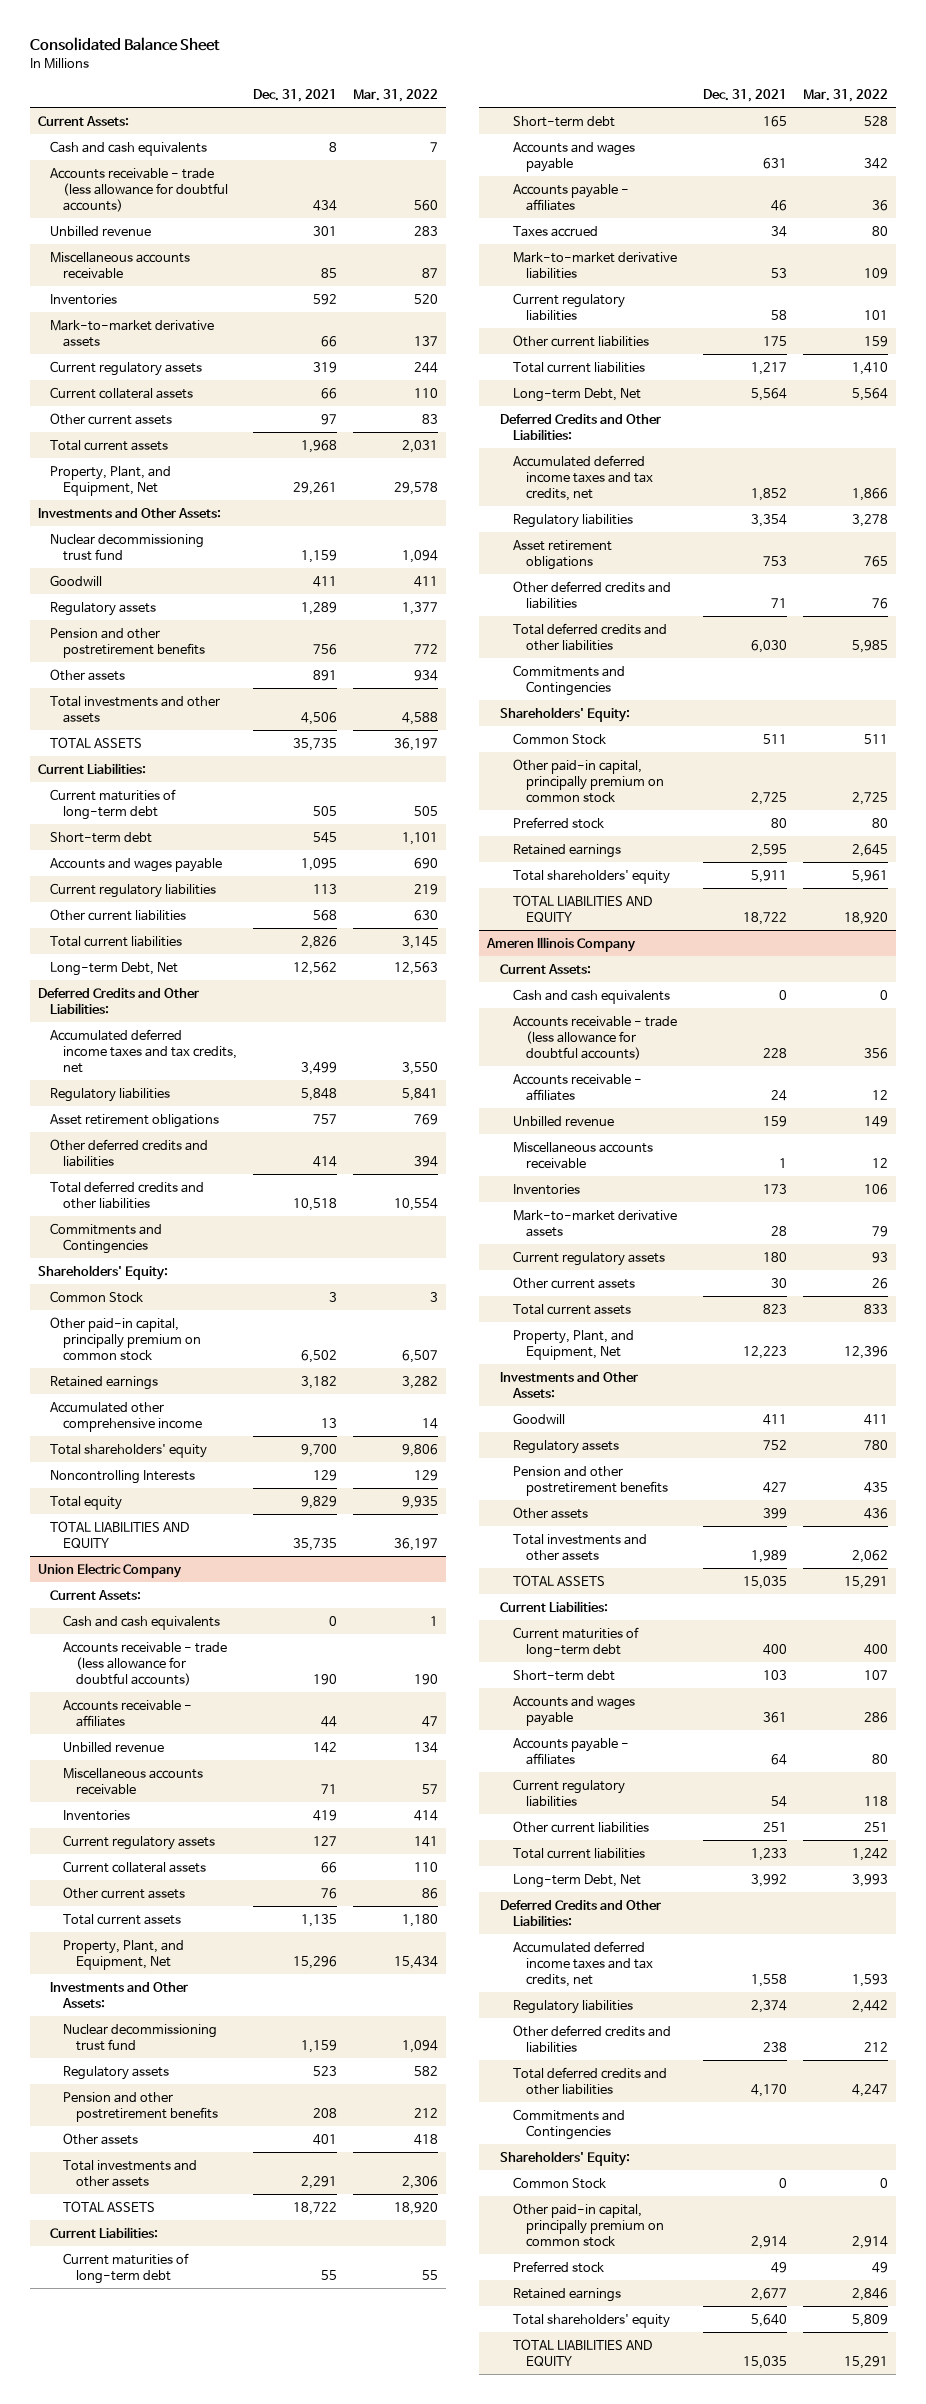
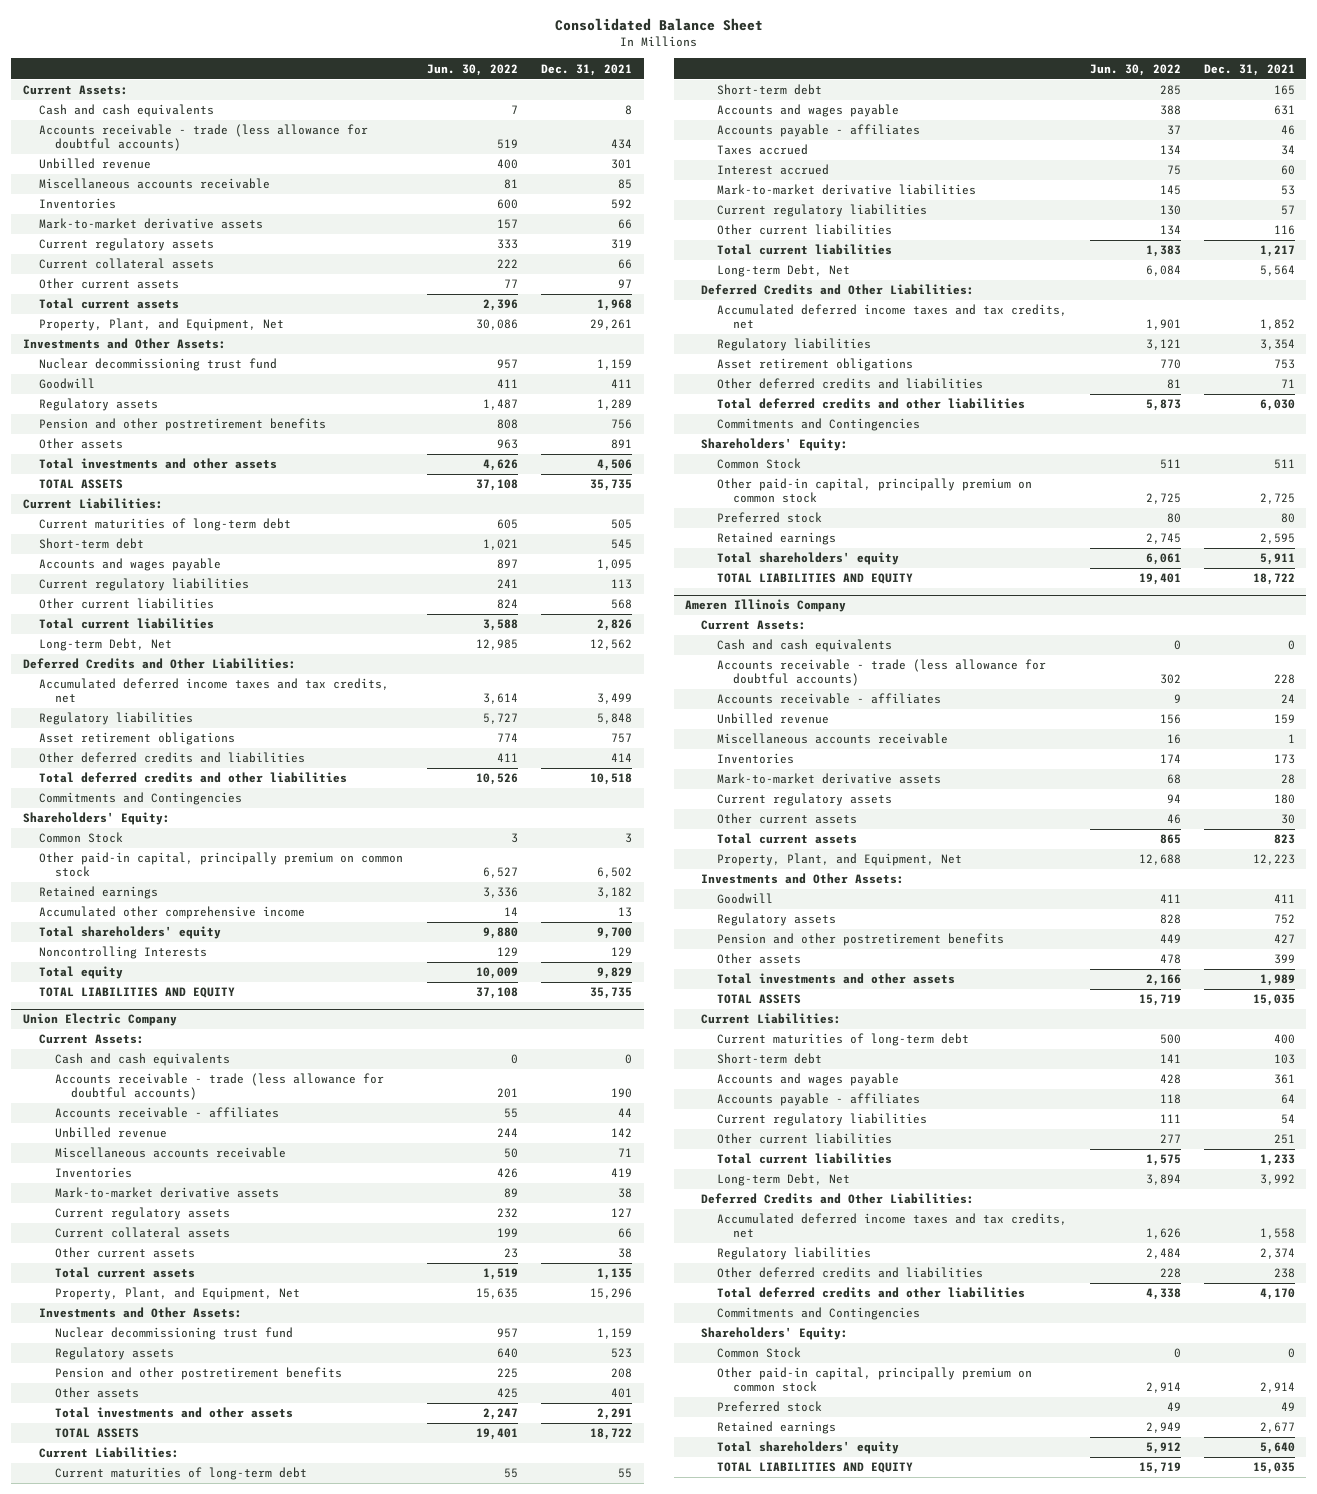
- | Dec. 31, 2021 | Mar. 31, 2022
+ | Jun. 30, 2022 | Dec. 31, 2021
@ Union Electric Company
+ Mark-to-market derivative assets | 89 | 38
- Other current assets | 76 | 86
+ Other current assets | 23 | 38
+ Interest accrued | 75 | 60
- Current regulatory liabilities | 58 | 101
- Other current liabilities | 175 | 159
+ Current regulatory liabilities | 130 | 57
+ Other current liabilities | 134 | 116

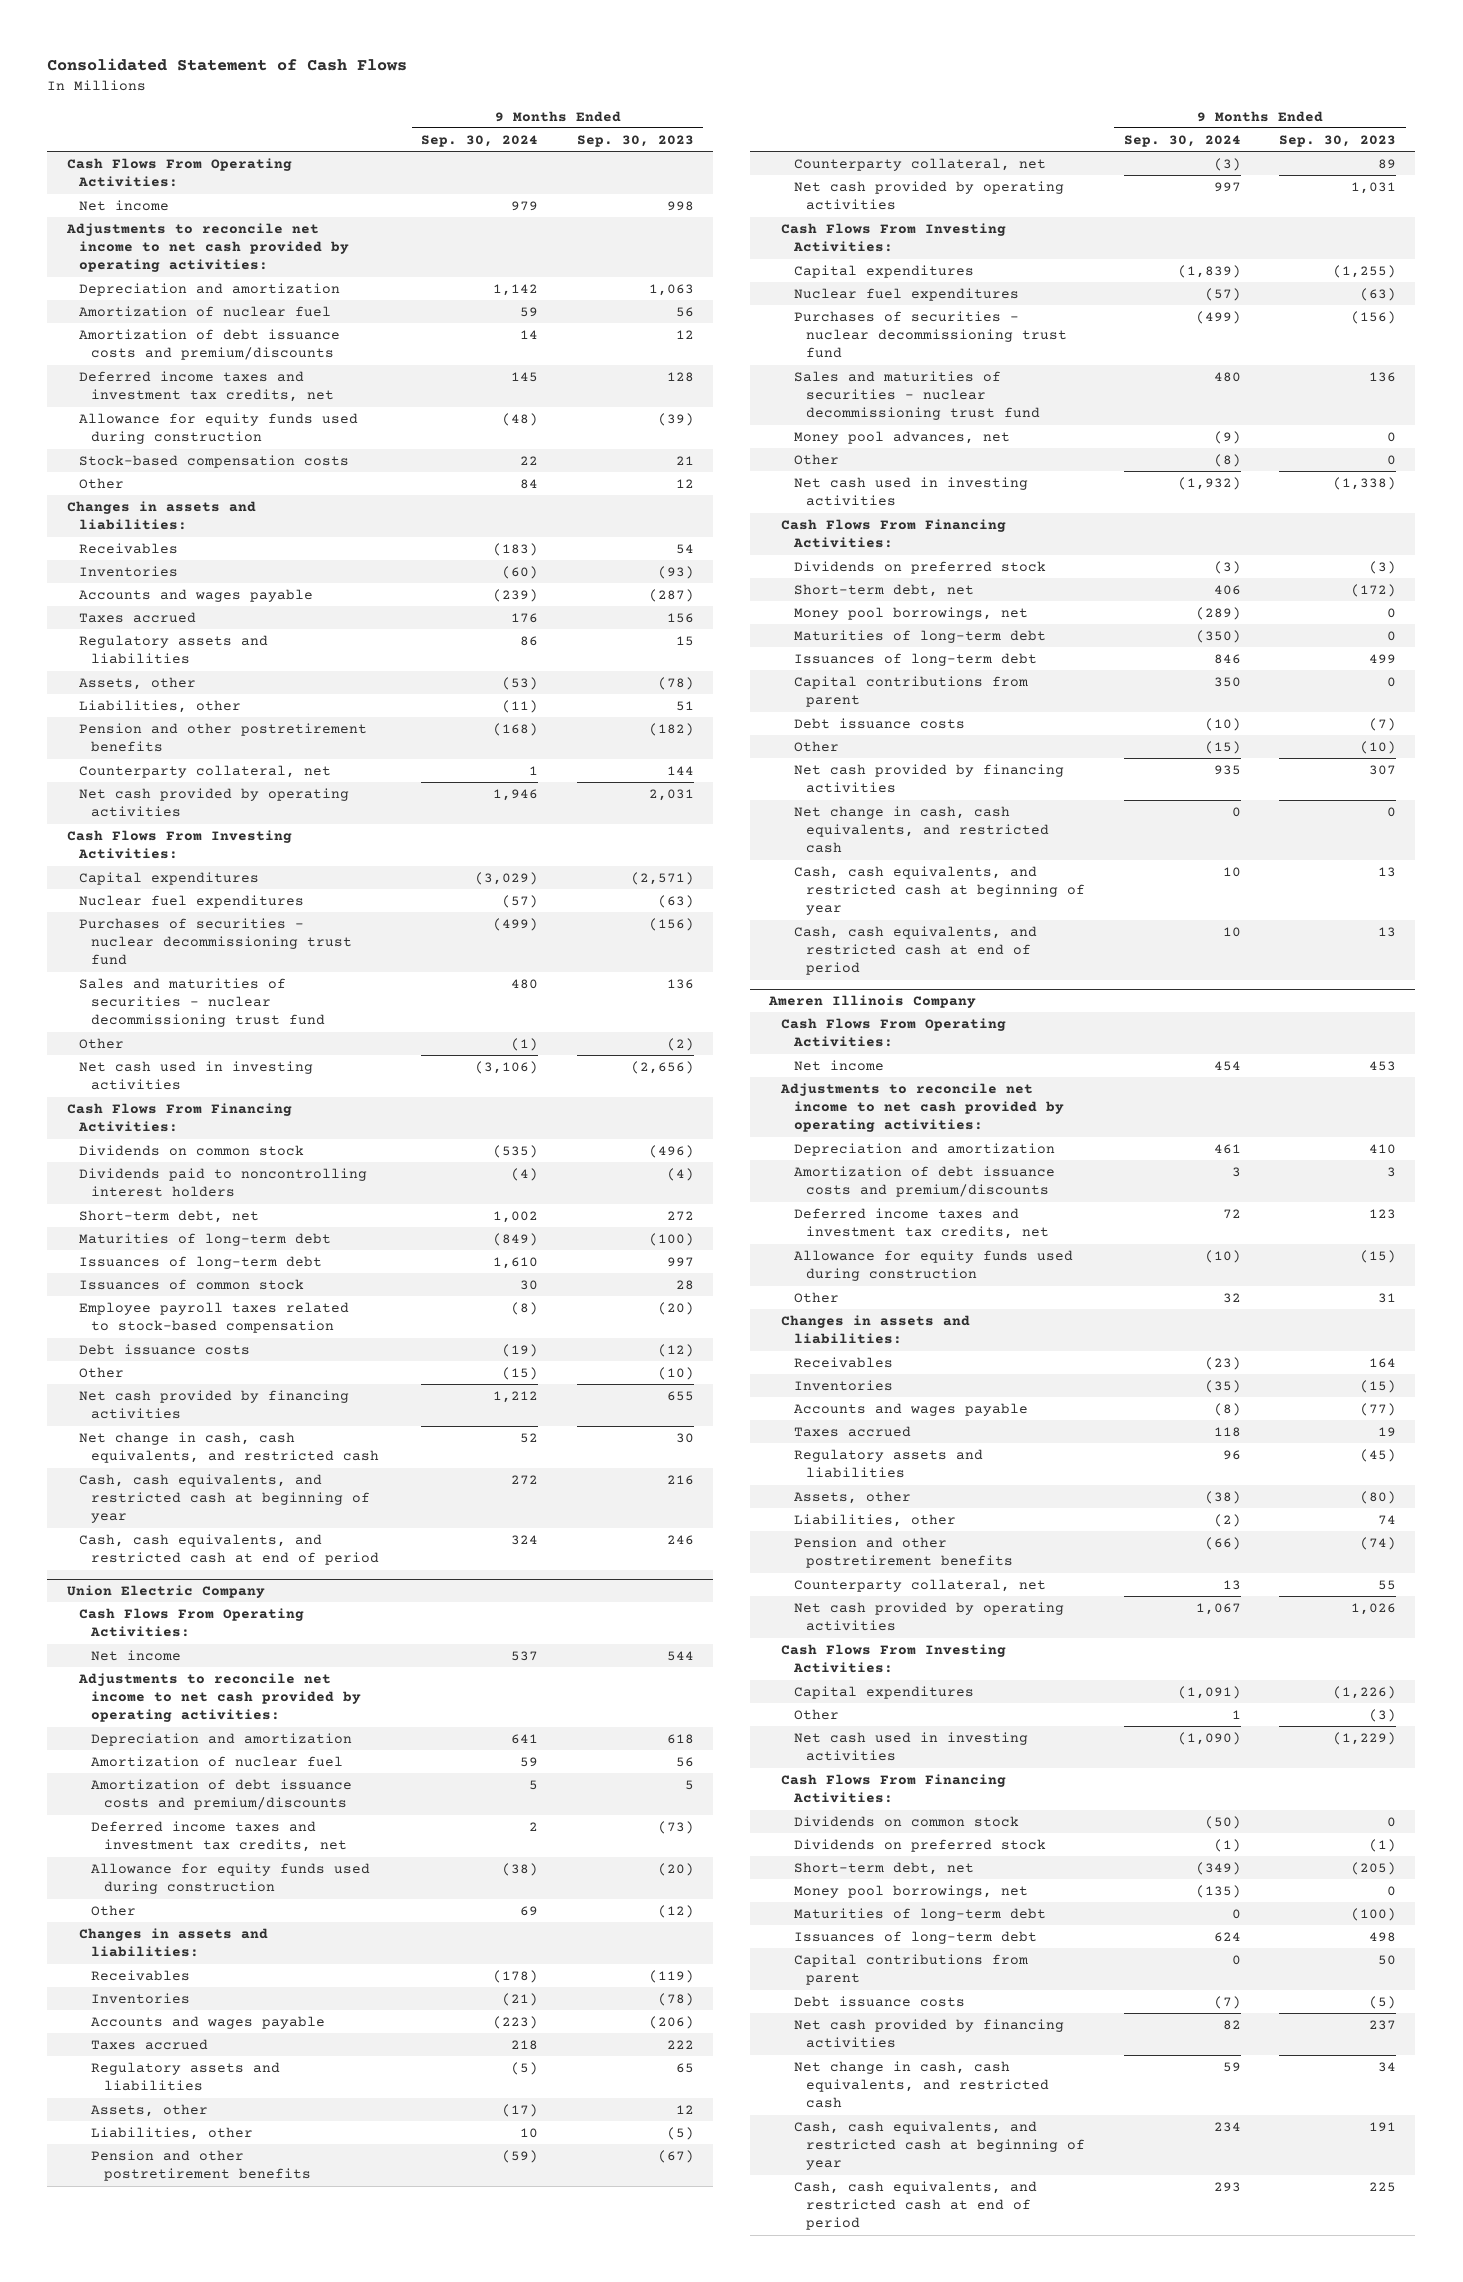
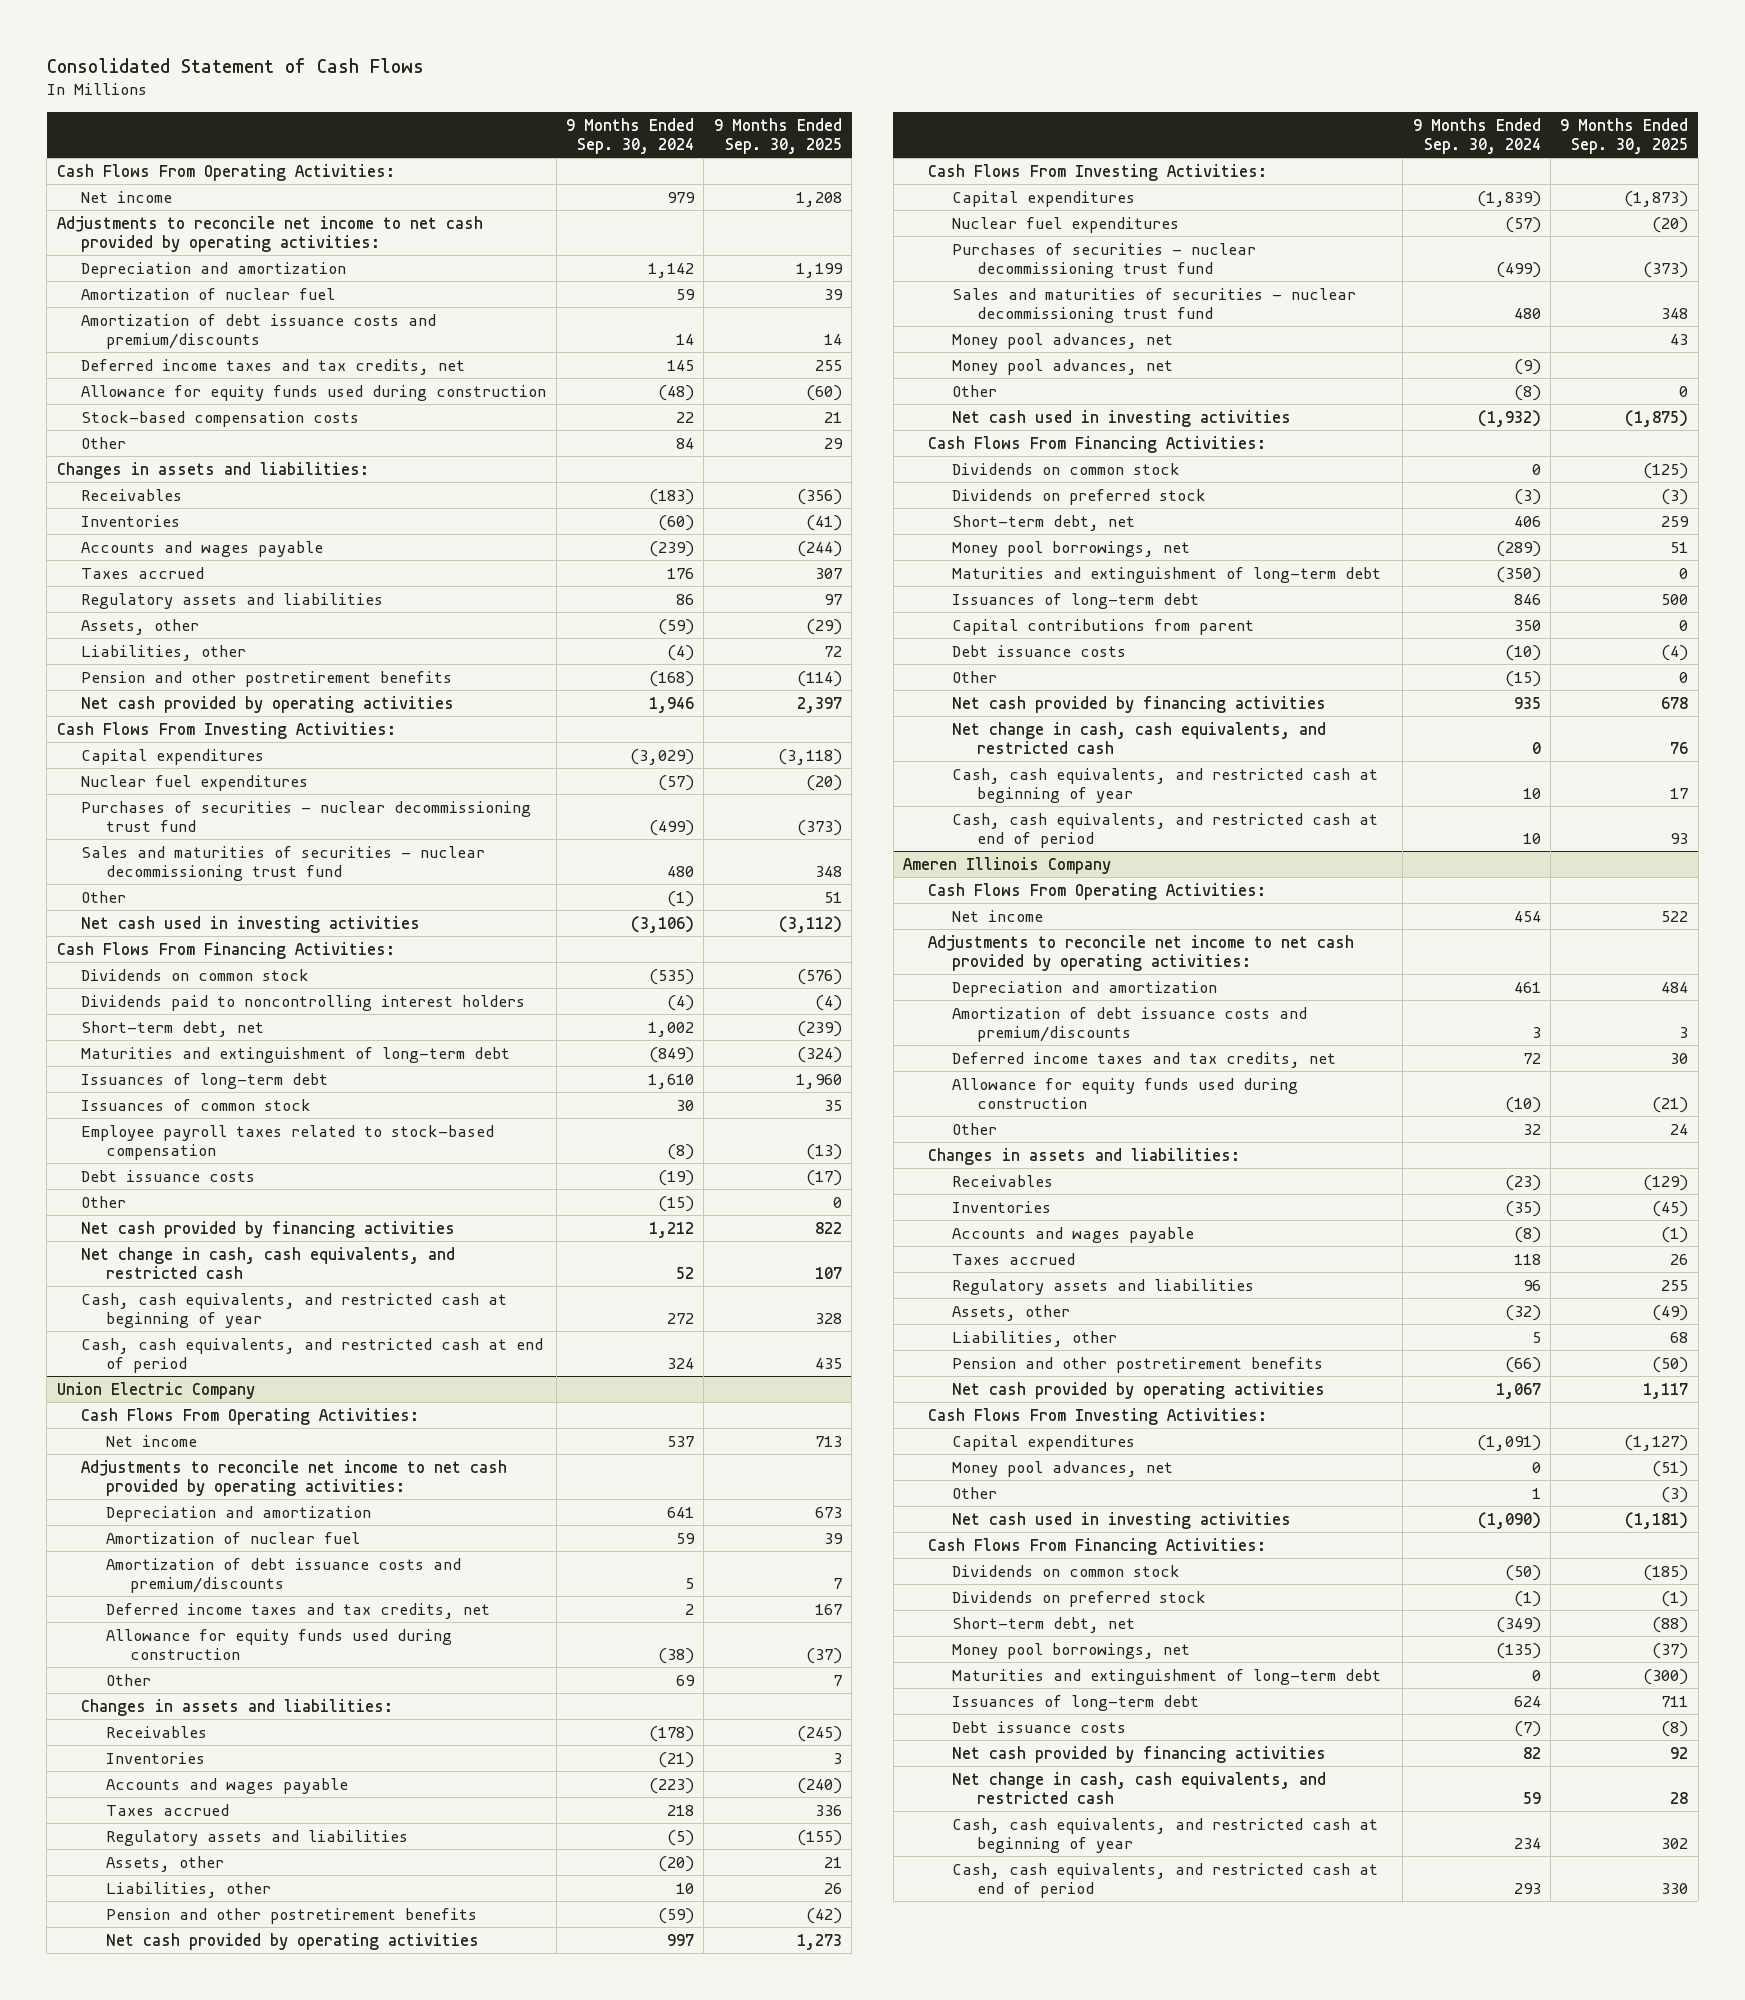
- | 9 Months Ended Sep. 30, 2024 | 9 Months Ended Sep. 30, 2023
+ | 9 Months Ended Sep. 30, 2024 | 9 Months Ended Sep. 30, 2025
- Deferred income taxes and investment tax credits, net | 145 | 128
+ Deferred income taxes and tax credits, net | 145 | 255
- Assets, other | (53) | (78)
- Liabilities, other | (11) | 51
+ Assets, other | (59) | (29)
+ Liabilities, other | (4) | 72
- Counterparty collateral, net | 1 | 144
- Maturities of long-term debt | (849) | (100)
+ Maturities and extinguishment of long-term debt | (849) | (324)
@ Union Electric Company
- Deferred income taxes and investment tax credits, net | 2 | (73)
+ Deferred income taxes and tax credits, net | 2 | 167
- Assets, other | (17) | 12
+ Assets, other | (20) | 21
- Counterparty collateral, net | (3) | 89
+ Money pool advances, net | | 43
+ Dividends on common stock | 0 | (125)
- Maturities of long-term debt | (350) | 0
+ Maturities and extinguishment of long-term debt | (350) | 0
@ Ameren Illinois Company
- Deferred income taxes and investment tax credits, net | 72 | 123
+ Deferred income taxes and tax credits, net | 72 | 30
- Assets, other | (38) | (80)
- Liabilities, other | (2) | 74
+ Assets, other | (32) | (49)
+ Liabilities, other | 5 | 68
- Counterparty collateral, net | 13 | 55
+ Money pool advances, net | 0 | (51)
- Maturities of long-term debt | 0 | (100)
+ Maturities and extinguishment of long-term debt | 0 | (300)
- Capital contributions from parent | 0 | 50

